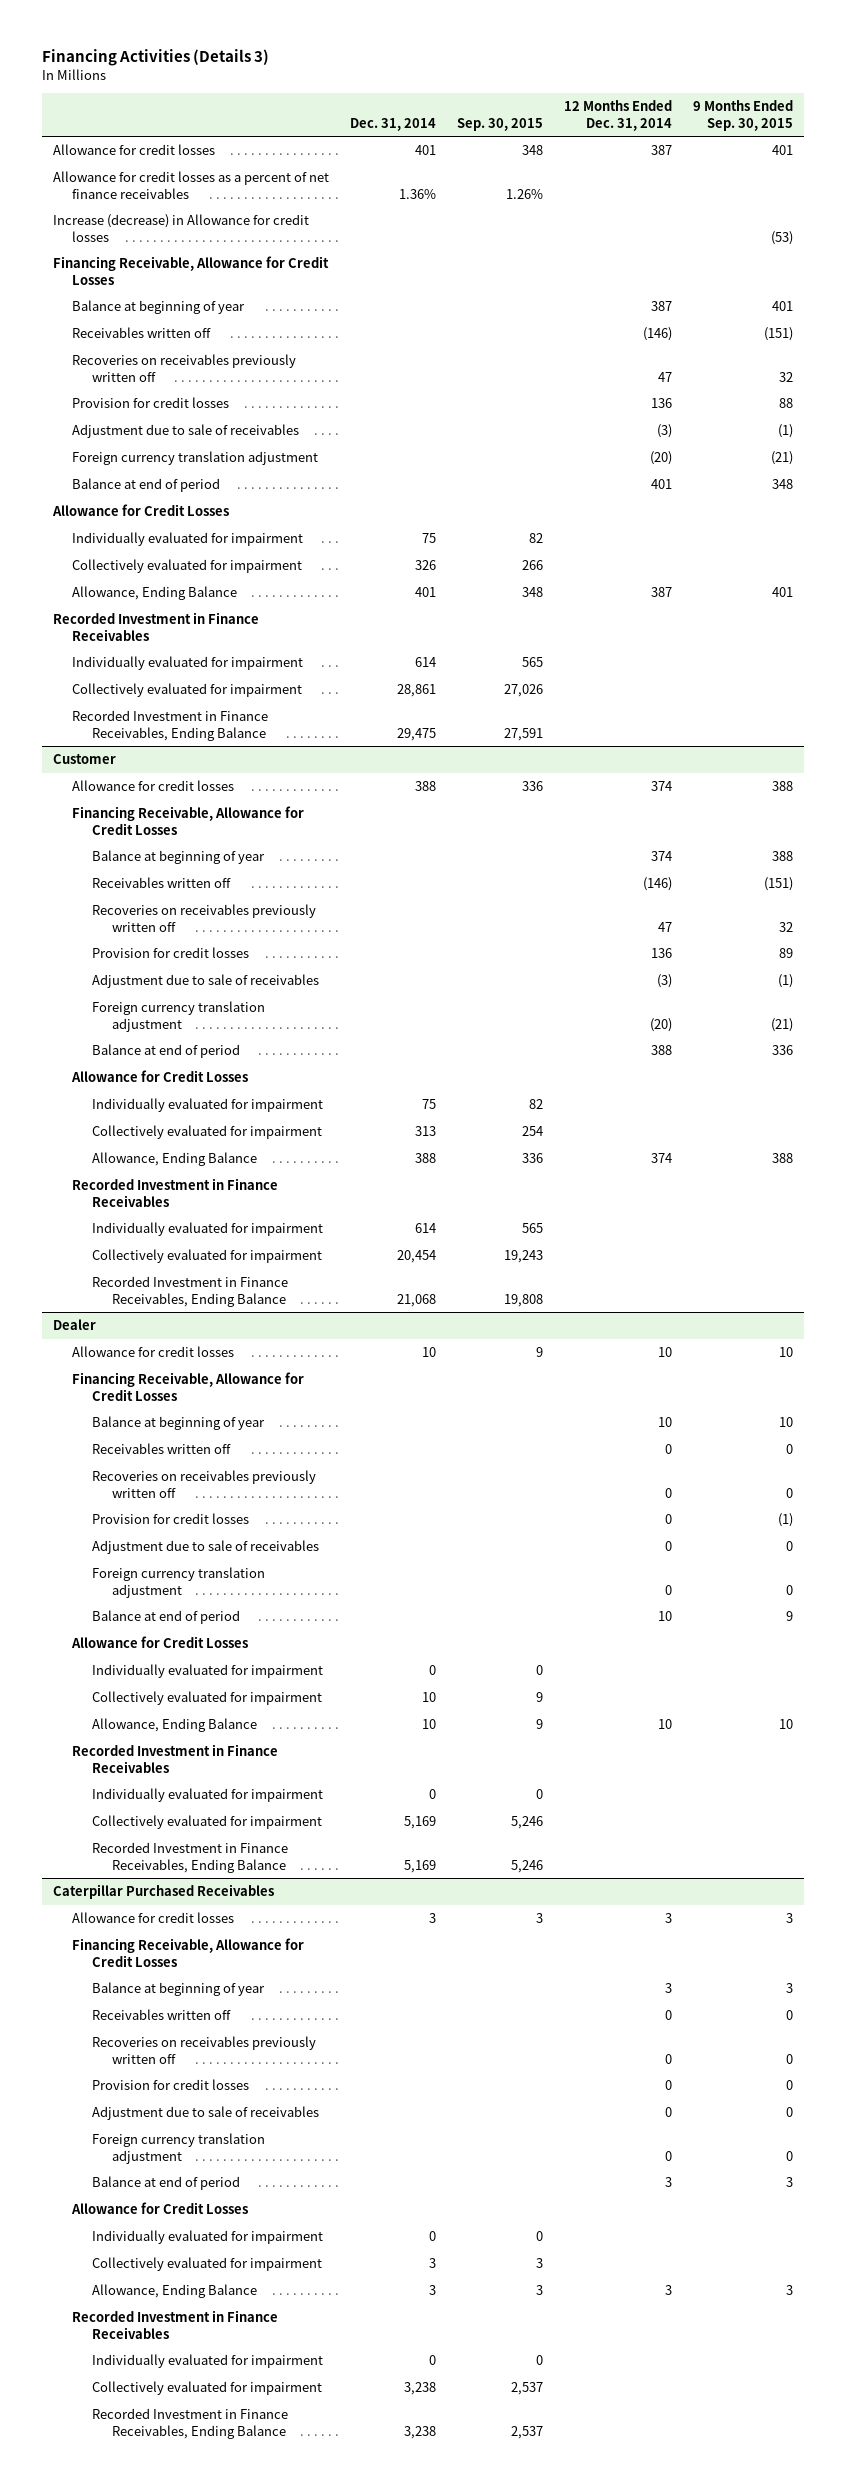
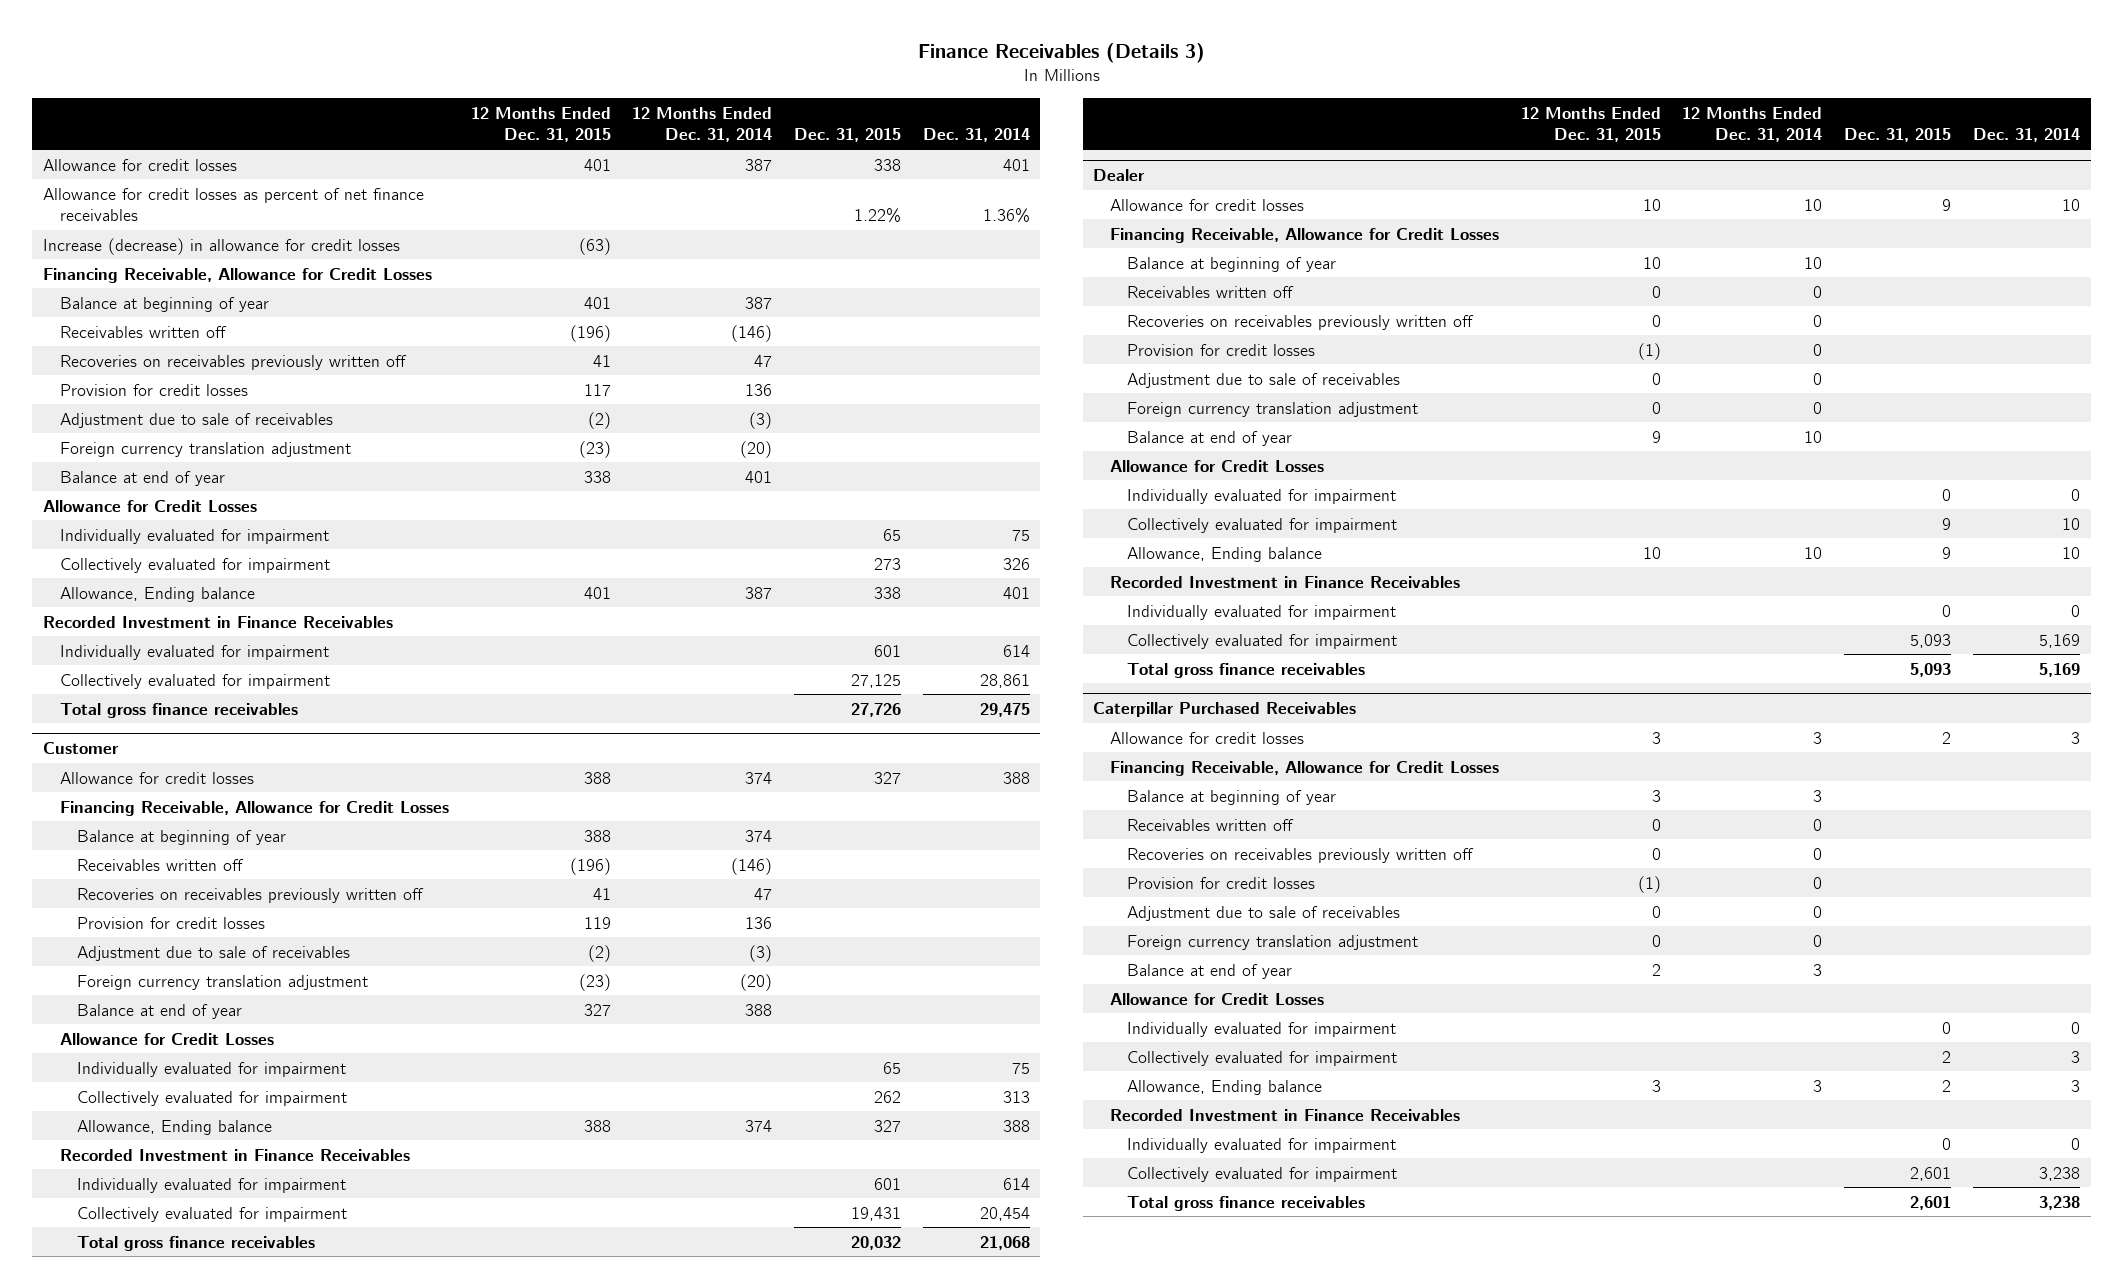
- Financing Activities (Details 3)
+ Finance Receivables (Details 3)
- | Dec. 31, 2014 | Sep. 30, 2015 | 12 Months Ended Dec. 31, 2014 | 9 Months Ended Sep. 30, 2015
+ | 12 Months Ended Dec. 31, 2015 | 12 Months Ended Dec. 31, 2014 | Dec. 31, 2015 | Dec. 31, 2014
- Allowance for credit losses as a percent of net finance receivables | 1.36% | 1.26% | |
- Increase (decrease) in Allowance for credit losses | | | | (53)
+ Allowance for credit losses as percent of net finance receivables | | | 1.22% | 1.36%
+ Increase (decrease) in allowance for credit losses | (63) | | |
- Balance at end of period | | | 401 | 348
+ Balance at end of year | 338 | 401 | |
- Allowance, Ending Balance | 401 | 348 | 387 | 401
+ Allowance, Ending balance | 401 | 387 | 338 | 401
- Recorded Investment in Finance Receivables, Ending Balance | 29,475 | 27,591 | |
+ Total gross finance receivables | | | 27,726 | 29,475
@ Customer
- Balance at end of period | | | 388 | 336
+ Balance at end of year | 327 | 388 | |
- Allowance, Ending Balance | 388 | 336 | 374 | 388
+ Allowance, Ending balance | 388 | 374 | 327 | 388
- Recorded Investment in Finance Receivables, Ending Balance | 21,068 | 19,808 | |
+ Total gross finance receivables | | | 20,032 | 21,068
@ Dealer
- Balance at end of period | | | 10 | 9
+ Balance at end of year | 9 | 10 | |
- Allowance, Ending Balance | 10 | 9 | 10 | 10
+ Allowance, Ending balance | 10 | 10 | 9 | 10
- Recorded Investment in Finance Receivables, Ending Balance | 5,169 | 5,246 | |
+ Total gross finance receivables | | | 5,093 | 5,169
@ Caterpillar Purchased Receivables
- Balance at end of period | | | 3 | 3
+ Balance at end of year | 2 | 3 | |
- Allowance, Ending Balance | 3 | 3 | 3 | 3
+ Allowance, Ending balance | 3 | 3 | 2 | 3
- Recorded Investment in Finance Receivables, Ending Balance | 3,238 | 2,537 | |
+ Total gross finance receivables | | | 2,601 | 3,238

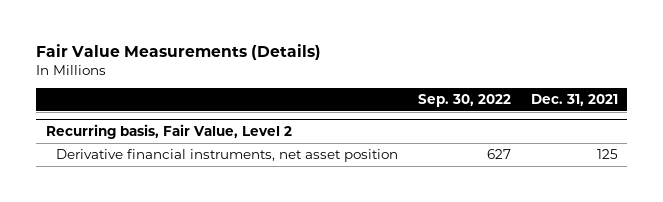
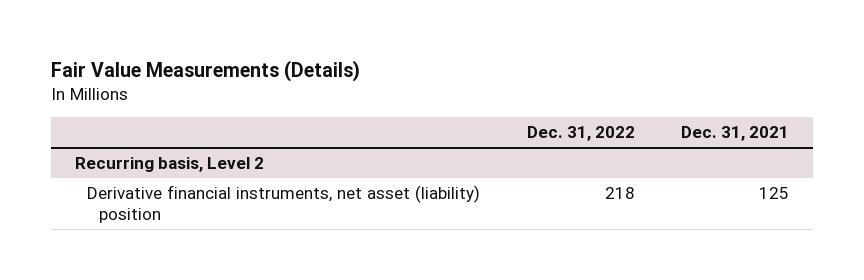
- | Sep. 30, 2022 | Dec. 31, 2021
+ | Dec. 31, 2022 | Dec. 31, 2021
- Recurring basis, Fair Value, Level 2
- Derivative financial instruments, net asset position | 627 | 125
+ Recurring basis, Level 2
+ Derivative financial instruments, net asset (liability) position | 218 | 125

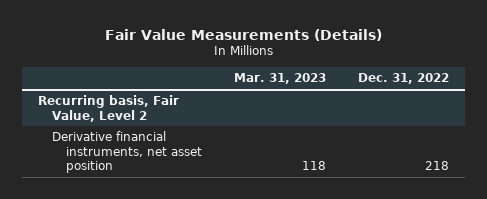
- | Dec. 31, 2022 | Dec. 31, 2021
+ | Mar. 31, 2023 | Dec. 31, 2022
- Recurring basis, Level 2
- Derivative financial instruments, net asset (liability) position | 218 | 125
+ Recurring basis, Fair Value, Level 2
+ Derivative financial instruments, net asset position | 118 | 218

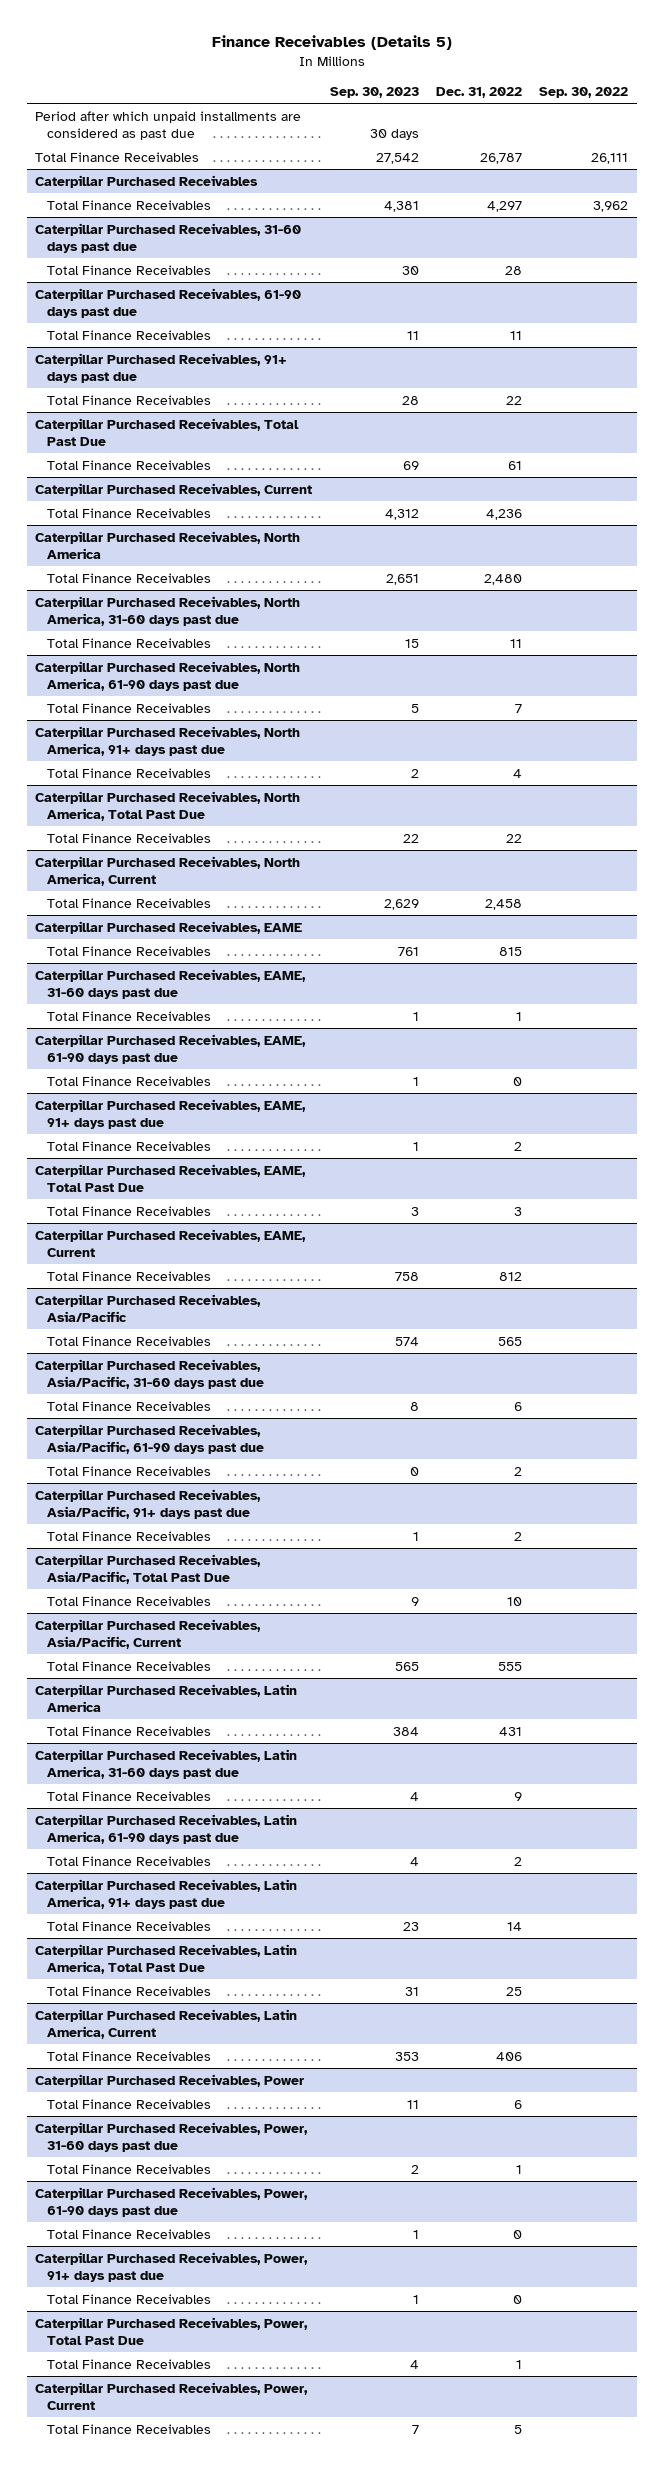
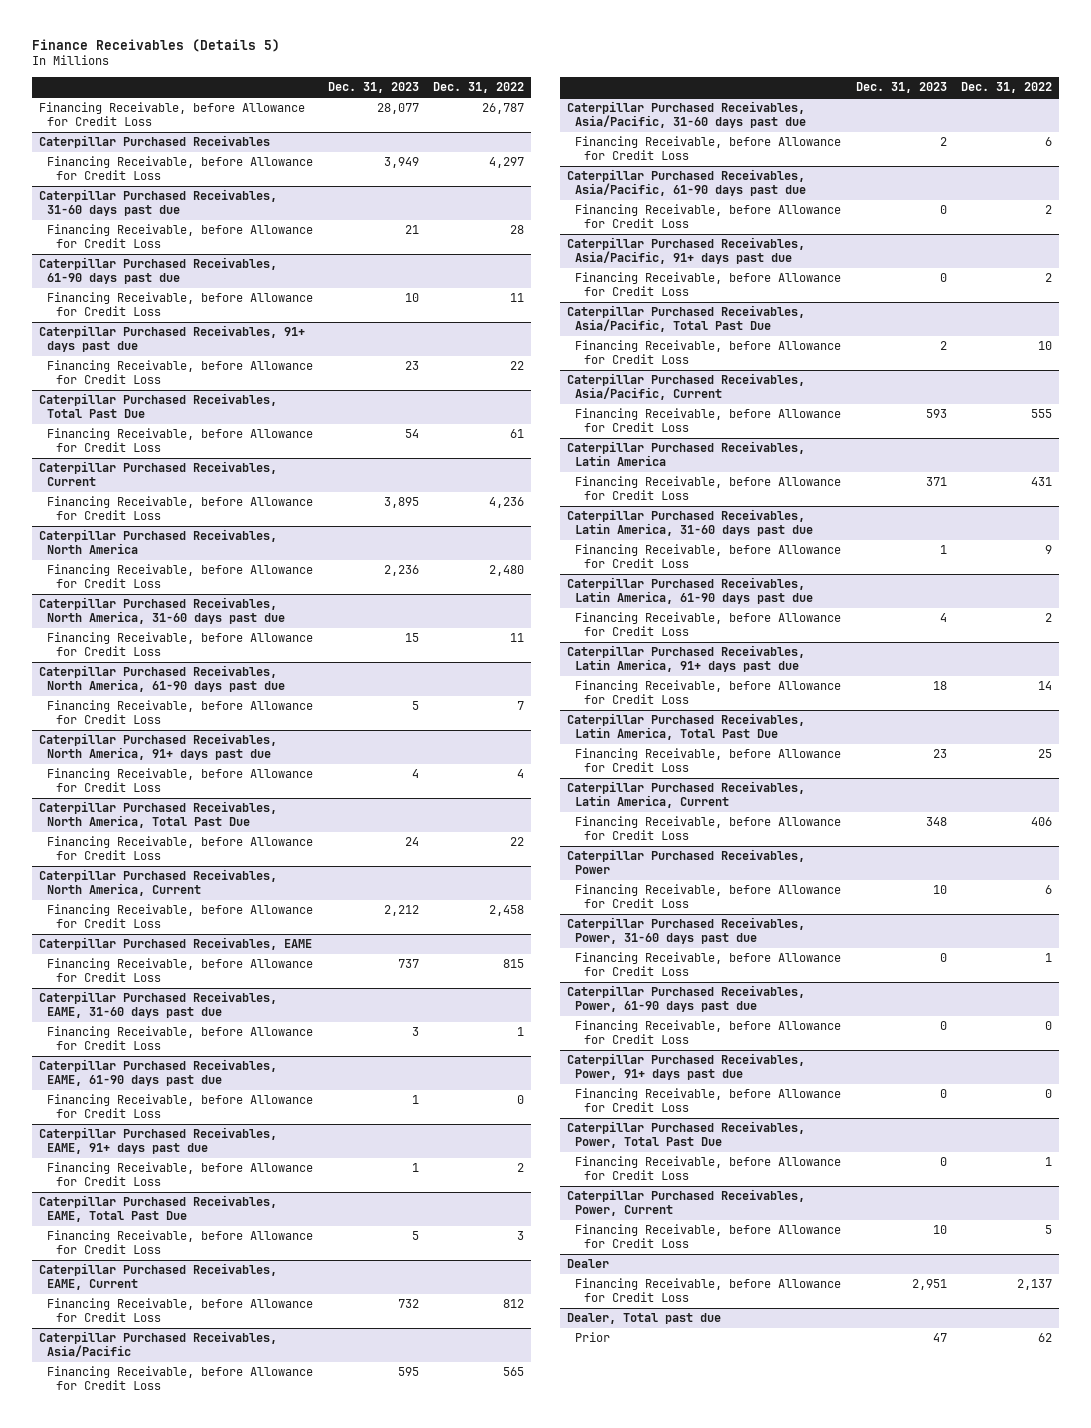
- | Sep. 30, 2023 | Dec. 31, 2022 | Sep. 30, 2022
+ | Dec. 31, 2023 | Dec. 31, 2022
- Period after which unpaid installments are considered as past due | 30 days | |
- Total Finance Receivables | 27,542 | 26,787 | 26,111
+ Financing Receivable, before Allowance for Credit Loss | 28,077 | 26,787
@ Caterpillar Purchased Receivables
- Total Finance Receivables | 4,381 | 4,297 | 3,962
+ Financing Receivable, before Allowance for Credit Loss | 3,949 | 4,297
@ Caterpillar Purchased Receivables, 31-60 days past due
- Total Finance Receivables | 30 | 28 |
+ Financing Receivable, before Allowance for Credit Loss | 21 | 28
@ Caterpillar Purchased Receivables, 61-90 days past due
- Total Finance Receivables | 11 | 11 |
+ Financing Receivable, before Allowance for Credit Loss | 10 | 11
@ Caterpillar Purchased Receivables, 91+ days past due
- Total Finance Receivables | 28 | 22 |
+ Financing Receivable, before Allowance for Credit Loss | 23 | 22
@ Caterpillar Purchased Receivables, Total Past Due
- Total Finance Receivables | 69 | 61 |
+ Financing Receivable, before Allowance for Credit Loss | 54 | 61
@ Caterpillar Purchased Receivables, Current
- Total Finance Receivables | 4,312 | 4,236 |
+ Financing Receivable, before Allowance for Credit Loss | 3,895 | 4,236
@ Caterpillar Purchased Receivables, North America
- Total Finance Receivables | 2,651 | 2,480 |
+ Financing Receivable, before Allowance for Credit Loss | 2,236 | 2,480
@ Caterpillar Purchased Receivables, North America, 31-60 days past due
- Total Finance Receivables | 15 | 11 |
+ Financing Receivable, before Allowance for Credit Loss | 15 | 11
@ Caterpillar Purchased Receivables, North America, 61-90 days past due
- Total Finance Receivables | 5 | 7 |
+ Financing Receivable, before Allowance for Credit Loss | 5 | 7
@ Caterpillar Purchased Receivables, North America, 91+ days past due
- Total Finance Receivables | 2 | 4 |
+ Financing Receivable, before Allowance for Credit Loss | 4 | 4
@ Caterpillar Purchased Receivables, North America, Total Past Due
- Total Finance Receivables | 22 | 22 |
+ Financing Receivable, before Allowance for Credit Loss | 24 | 22
@ Caterpillar Purchased Receivables, North America, Current
- Total Finance Receivables | 2,629 | 2,458 |
+ Financing Receivable, before Allowance for Credit Loss | 2,212 | 2,458
@ Caterpillar Purchased Receivables, EAME
- Total Finance Receivables | 761 | 815 |
+ Financing Receivable, before Allowance for Credit Loss | 737 | 815
@ Caterpillar Purchased Receivables, EAME, 31-60 days past due
- Total Finance Receivables | 1 | 1 |
+ Financing Receivable, before Allowance for Credit Loss | 3 | 1
@ Caterpillar Purchased Receivables, EAME, 61-90 days past due
- Total Finance Receivables | 1 | 0 |
+ Financing Receivable, before Allowance for Credit Loss | 1 | 0
@ Caterpillar Purchased Receivables, EAME, 91+ days past due
- Total Finance Receivables | 1 | 2 |
+ Financing Receivable, before Allowance for Credit Loss | 1 | 2
@ Caterpillar Purchased Receivables, EAME, Total Past Due
- Total Finance Receivables | 3 | 3 |
+ Financing Receivable, before Allowance for Credit Loss | 5 | 3
@ Caterpillar Purchased Receivables, EAME, Current
- Total Finance Receivables | 758 | 812 |
+ Financing Receivable, before Allowance for Credit Loss | 732 | 812
@ Caterpillar Purchased Receivables, Asia/Pacific
- Total Finance Receivables | 574 | 565 |
+ Financing Receivable, before Allowance for Credit Loss | 595 | 565
@ Caterpillar Purchased Receivables, Asia/Pacific, 31-60 days past due
- Total Finance Receivables | 8 | 6 |
+ Financing Receivable, before Allowance for Credit Loss | 2 | 6
@ Caterpillar Purchased Receivables, Asia/Pacific, 61-90 days past due
- Total Finance Receivables | 0 | 2 |
+ Financing Receivable, before Allowance for Credit Loss | 0 | 2
@ Caterpillar Purchased Receivables, Asia/Pacific, 91+ days past due
- Total Finance Receivables | 1 | 2 |
+ Financing Receivable, before Allowance for Credit Loss | 0 | 2
@ Caterpillar Purchased Receivables, Asia/Pacific, Total Past Due
- Total Finance Receivables | 9 | 10 |
+ Financing Receivable, before Allowance for Credit Loss | 2 | 10
@ Caterpillar Purchased Receivables, Asia/Pacific, Current
- Total Finance Receivables | 565 | 555 |
+ Financing Receivable, before Allowance for Credit Loss | 593 | 555
@ Caterpillar Purchased Receivables, Latin America
- Total Finance Receivables | 384 | 431 |
+ Financing Receivable, before Allowance for Credit Loss | 371 | 431
@ Caterpillar Purchased Receivables, Latin America, 31-60 days past due
- Total Finance Receivables | 4 | 9 |
+ Financing Receivable, before Allowance for Credit Loss | 1 | 9
@ Caterpillar Purchased Receivables, Latin America, 61-90 days past due
- Total Finance Receivables | 4 | 2 |
+ Financing Receivable, before Allowance for Credit Loss | 4 | 2
@ Caterpillar Purchased Receivables, Latin America, 91+ days past due
- Total Finance Receivables | 23 | 14 |
+ Financing Receivable, before Allowance for Credit Loss | 18 | 14
@ Caterpillar Purchased Receivables, Latin America, Total Past Due
- Total Finance Receivables | 31 | 25 |
+ Financing Receivable, before Allowance for Credit Loss | 23 | 25
@ Caterpillar Purchased Receivables, Latin America, Current
- Total Finance Receivables | 353 | 406 |
+ Financing Receivable, before Allowance for Credit Loss | 348 | 406
@ Caterpillar Purchased Receivables, Power
- Total Finance Receivables | 11 | 6 |
+ Financing Receivable, before Allowance for Credit Loss | 10 | 6
@ Caterpillar Purchased Receivables, Power, 31-60 days past due
- Total Finance Receivables | 2 | 1 |
+ Financing Receivable, before Allowance for Credit Loss | 0 | 1
@ Caterpillar Purchased Receivables, Power, 61-90 days past due
- Total Finance Receivables | 1 | 0 |
+ Financing Receivable, before Allowance for Credit Loss | 0 | 0
@ Caterpillar Purchased Receivables, Power, 91+ days past due
- Total Finance Receivables | 1 | 0 |
+ Financing Receivable, before Allowance for Credit Loss | 0 | 0
@ Caterpillar Purchased Receivables, Power, Total Past Due
- Total Finance Receivables | 4 | 1 |
+ Financing Receivable, before Allowance for Credit Loss | 0 | 1
@ Caterpillar Purchased Receivables, Power, Current
- Total Finance Receivables | 7 | 5 |
+ Financing Receivable, before Allowance for Credit Loss | 10 | 5
+ Dealer
+ Financing Receivable, before Allowance for Credit Loss | 2,951 | 2,137
+ Dealer, Total past due
+ Prior | 47 | 62

